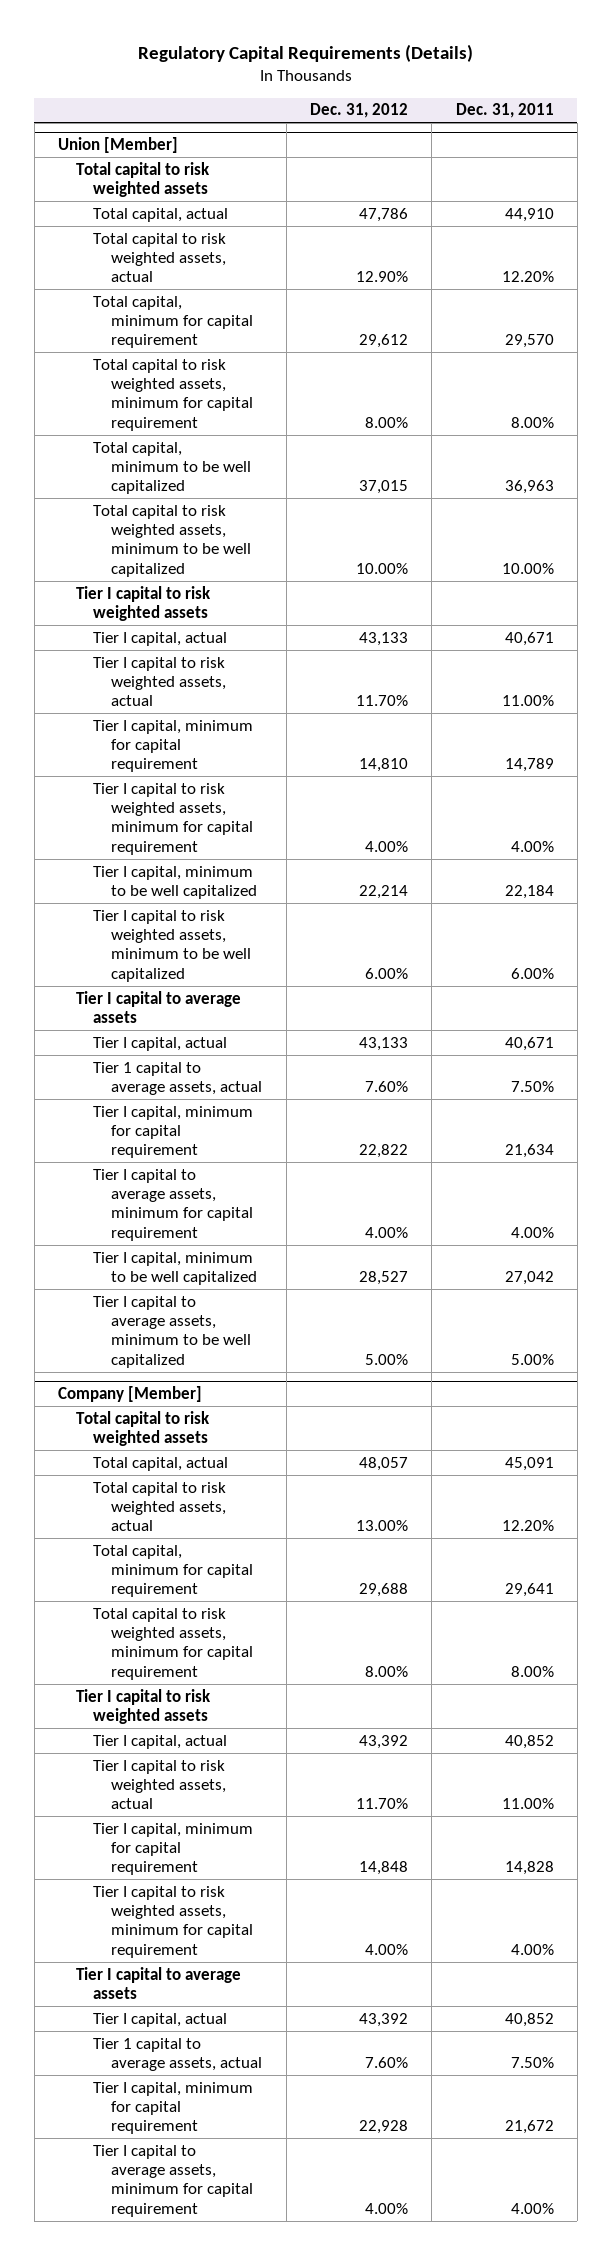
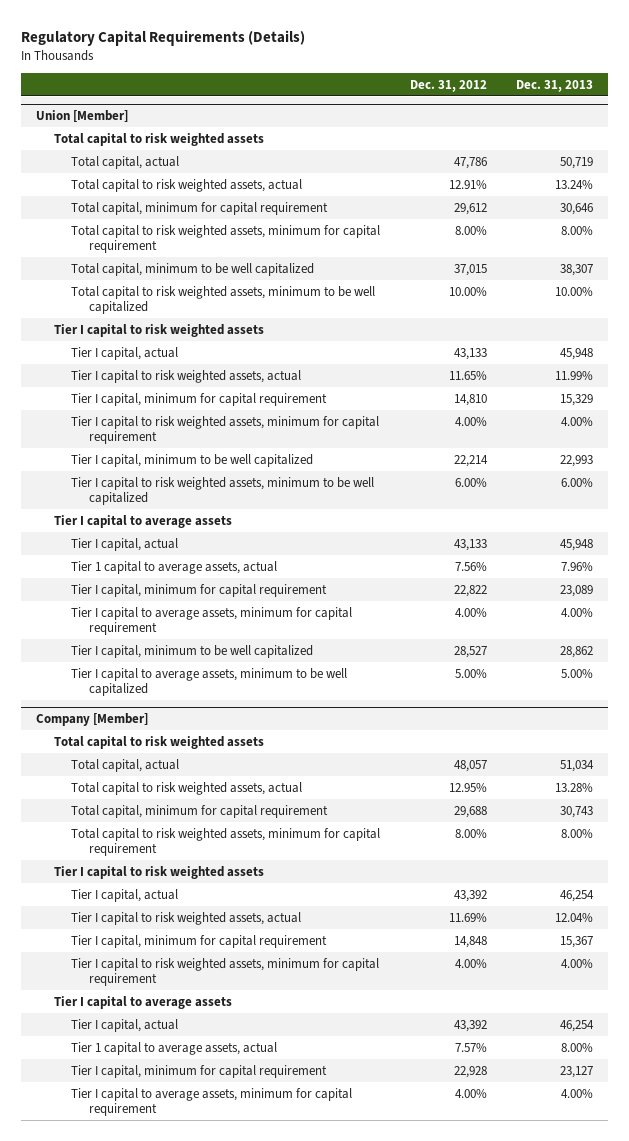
- | Dec. 31, 2012 | Dec. 31, 2011
+ | Dec. 31, 2012 | Dec. 31, 2013
@ Union [Member]
- Total capital to risk weighted assets, actual | 12.90% | 12.20%
+ Total capital to risk weighted assets, actual | 12.91% | 13.24%
- Tier I capital to risk weighted assets, actual | 11.70% | 11.00%
+ Tier I capital to risk weighted assets, actual | 11.65% | 11.99%
- Tier 1 capital to average assets, actual | 7.60% | 7.50%
+ Tier 1 capital to average assets, actual | 7.56% | 7.96%
@ Company [Member]
- Total capital to risk weighted assets, actual | 13.00% | 12.20%
+ Total capital to risk weighted assets, actual | 12.95% | 13.28%
- Tier I capital to risk weighted assets, actual | 11.70% | 11.00%
+ Tier I capital to risk weighted assets, actual | 11.69% | 12.04%
- Tier 1 capital to average assets, actual | 7.60% | 7.50%
+ Tier 1 capital to average assets, actual | 7.57% | 8.00%

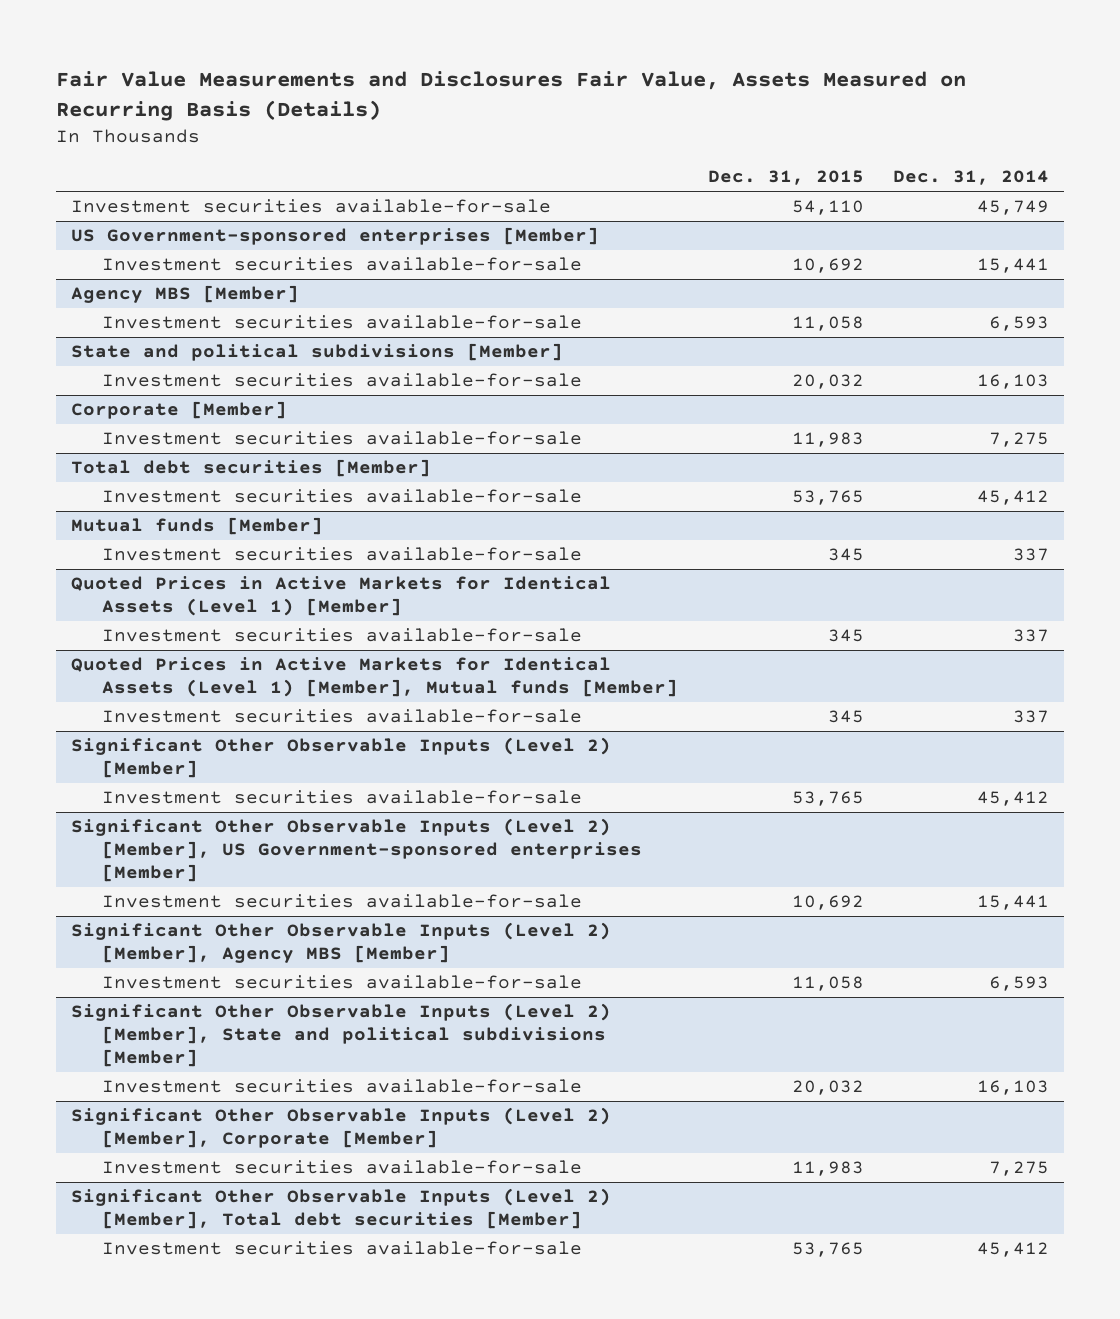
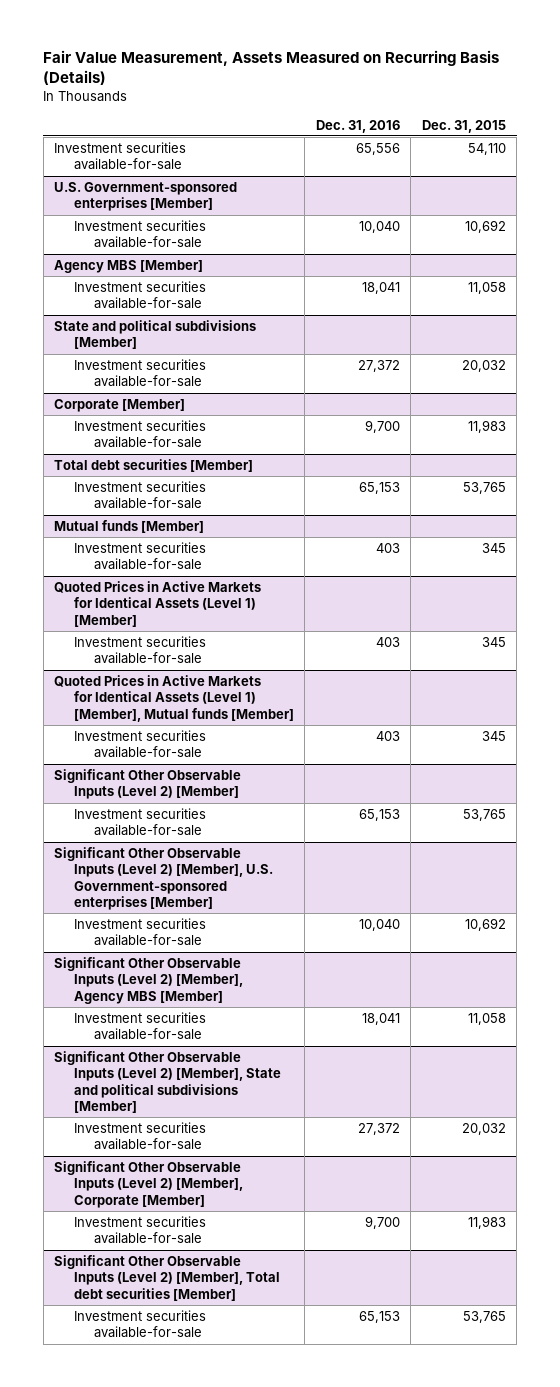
- Fair Value Measurements and Disclosures Fair Value, Assets Measured on Recurring Basis (Details)
+ Fair Value Measurement, Assets Measured on Recurring Basis (Details)
- | Dec. 31, 2015 | Dec. 31, 2014
+ | Dec. 31, 2016 | Dec. 31, 2015
- US Government-sponsored enterprises [Member]
+ U.S. Government-sponsored enterprises [Member]
- Significant Other Observable Inputs (Level 2) [Member], US Government-sponsored enterprises [Member]
+ Significant Other Observable Inputs (Level 2) [Member], U.S. Government-sponsored enterprises [Member]

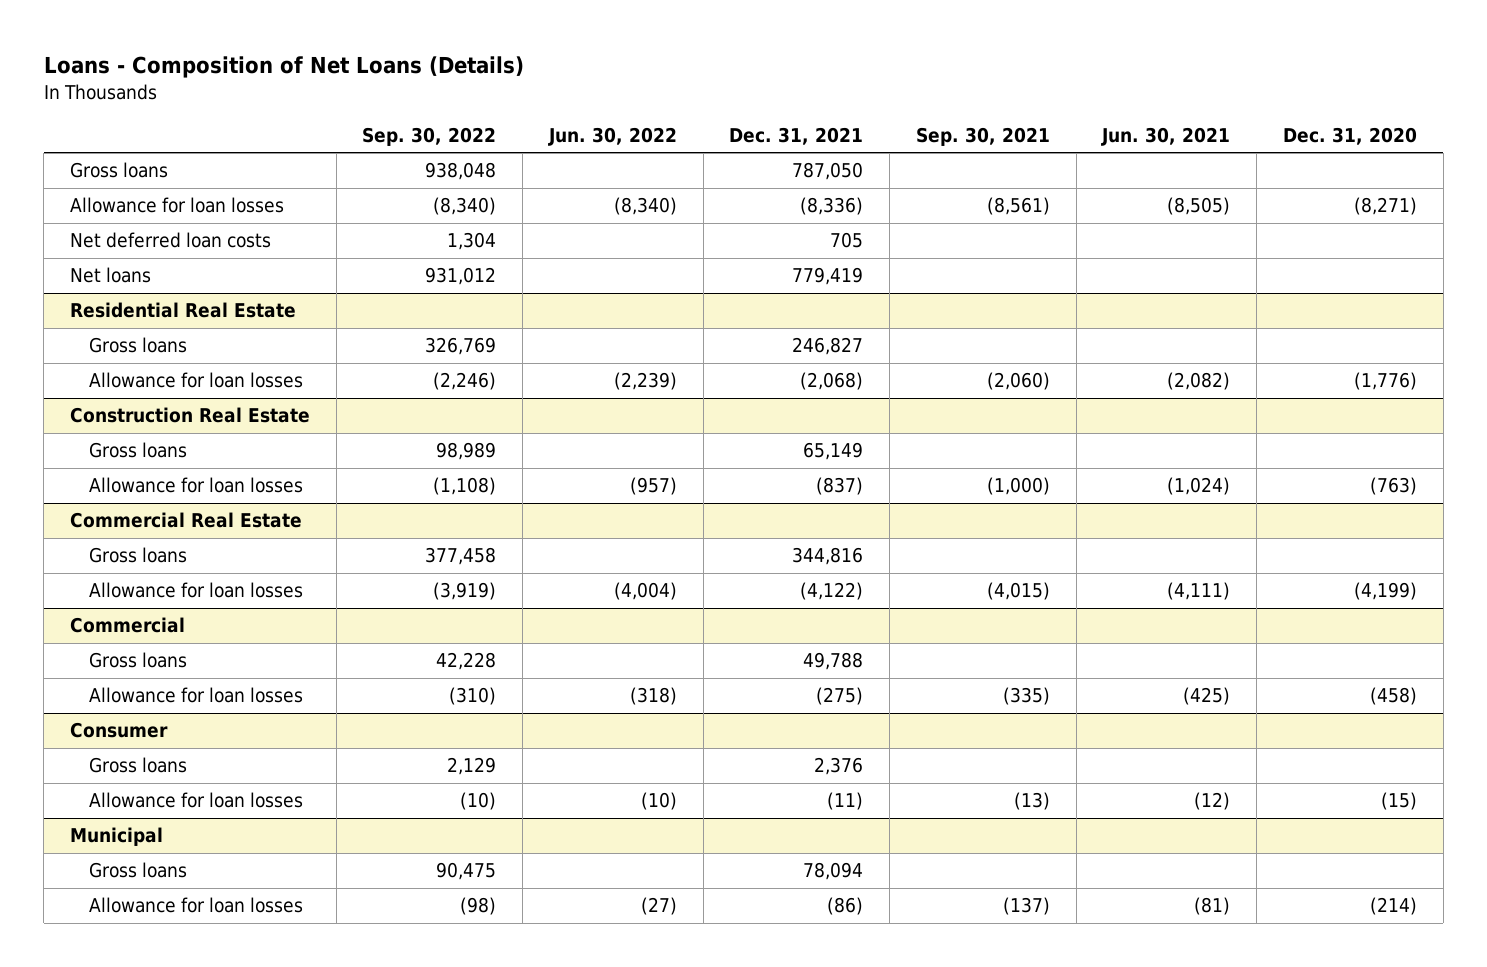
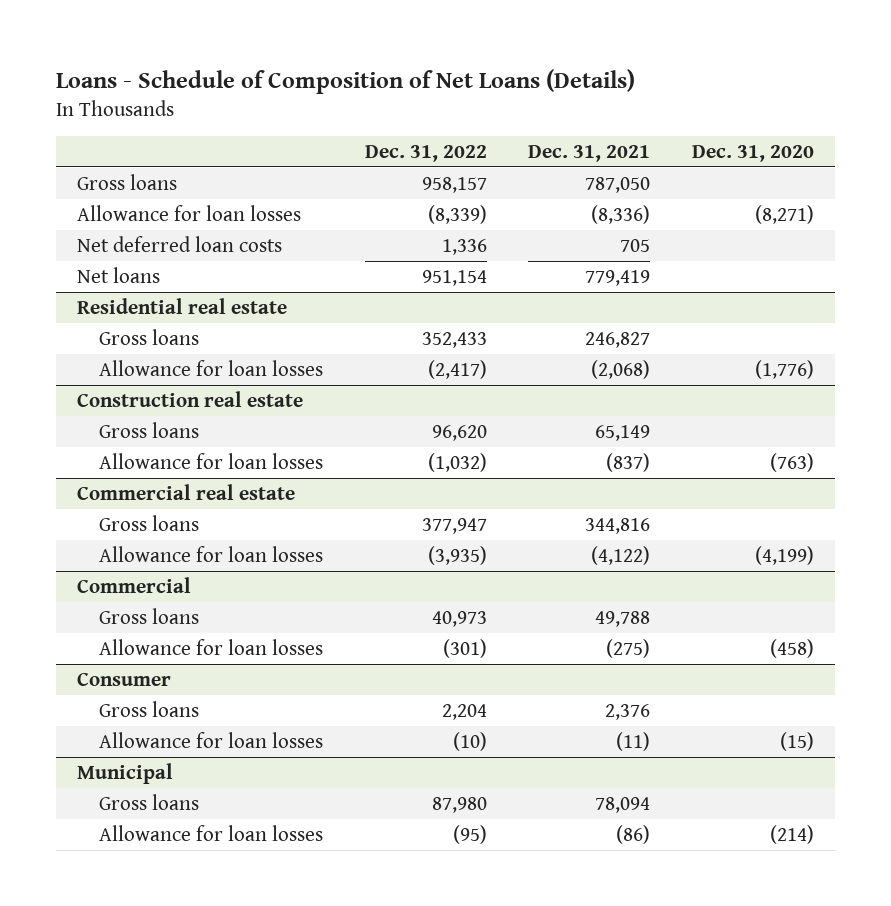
- Loans - Composition of Net Loans (Details)
+ Loans - Schedule of Composition of Net Loans (Details)
- | Sep. 30, 2022 | Jun. 30, 2022 | Dec. 31, 2021 | Sep. 30, 2021 | Jun. 30, 2021 | Dec. 31, 2020
+ | Dec. 31, 2022 | Dec. 31, 2021 | Dec. 31, 2020
- Residential Real Estate
+ Residential real estate
- Construction Real Estate
+ Construction real estate
- Commercial Real Estate
+ Commercial real estate

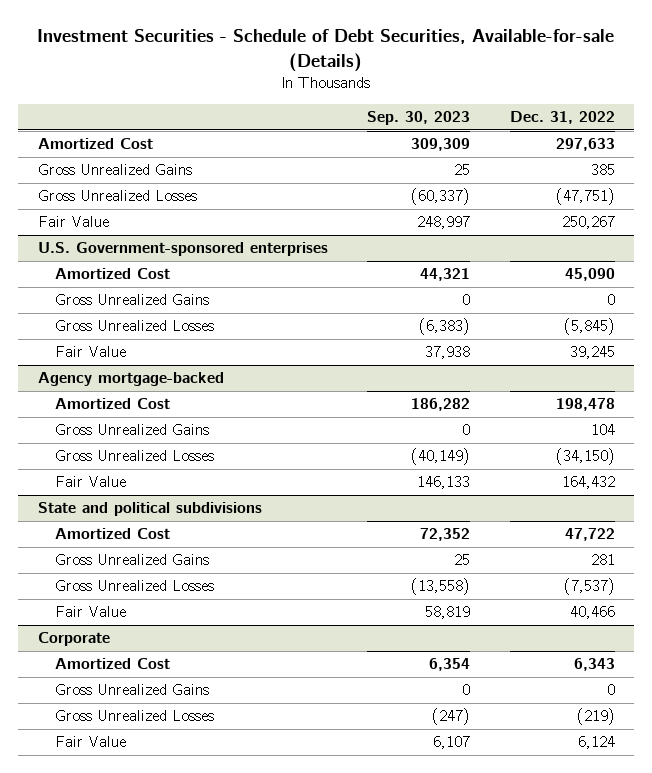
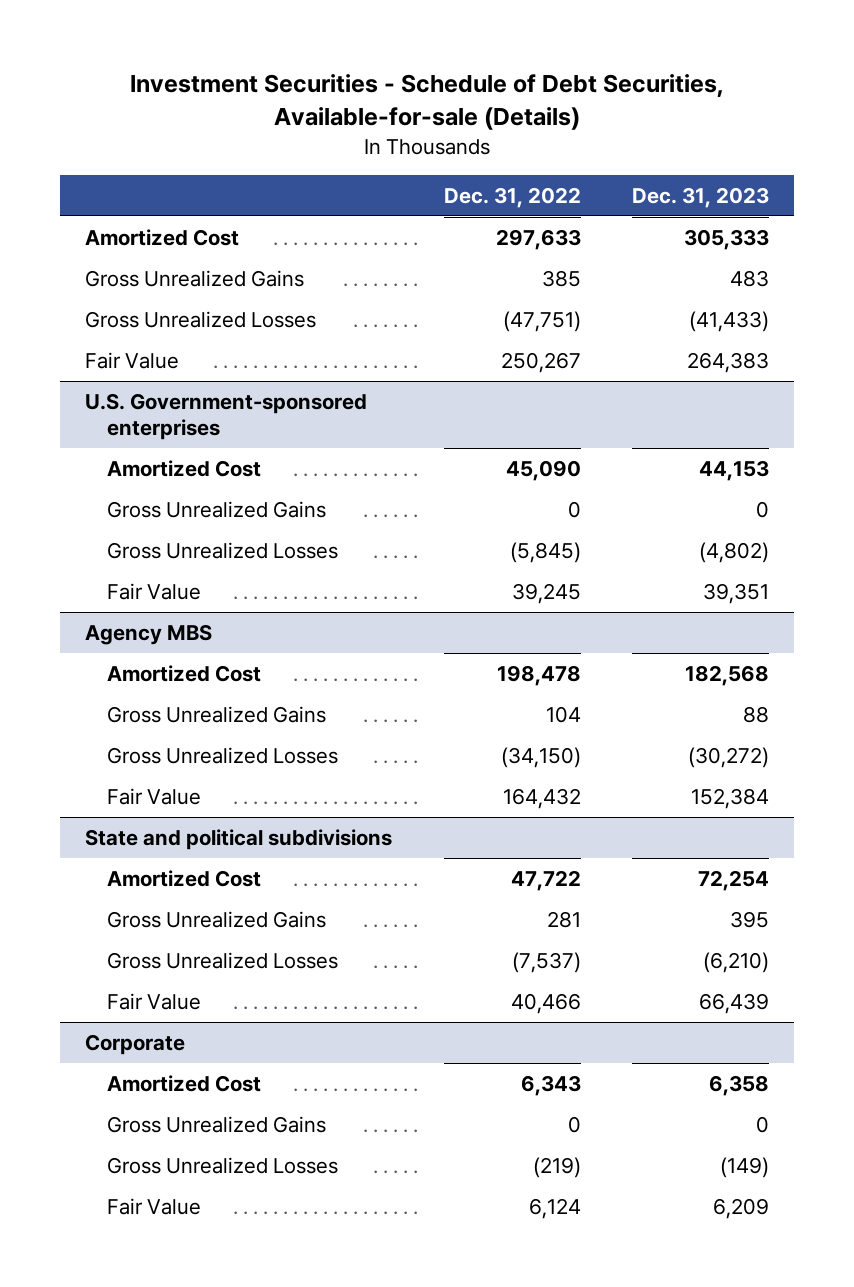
- | Sep. 30, 2023 | Dec. 31, 2022
+ | Dec. 31, 2022 | Dec. 31, 2023
- Agency mortgage-backed
+ Agency MBS

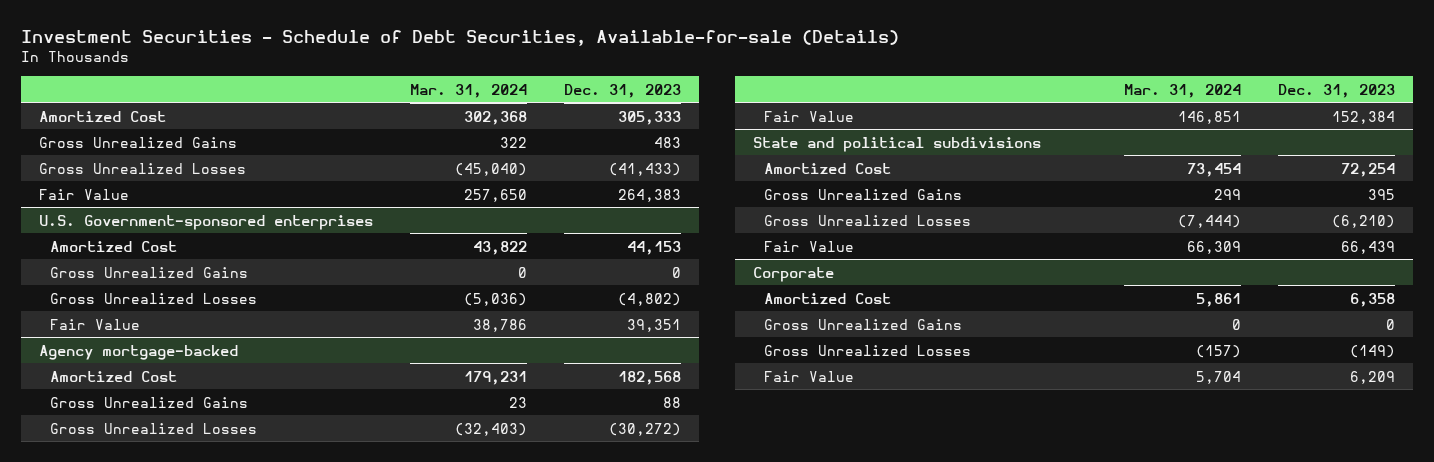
- | Dec. 31, 2022 | Dec. 31, 2023
+ | Mar. 31, 2024 | Dec. 31, 2023
- Agency MBS
+ Agency mortgage-backed

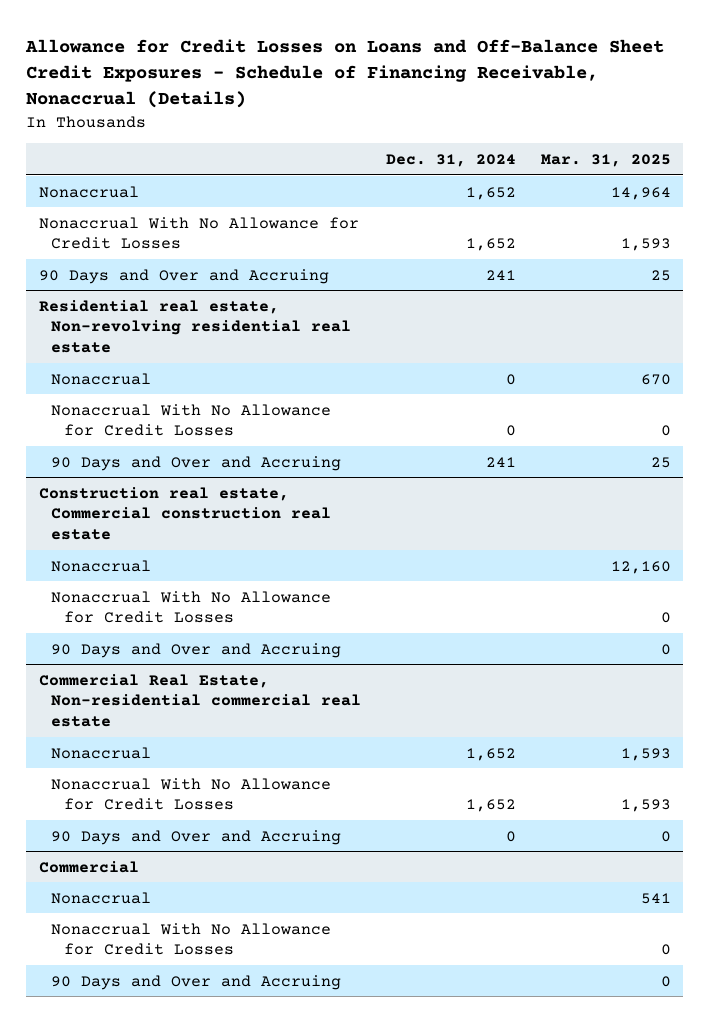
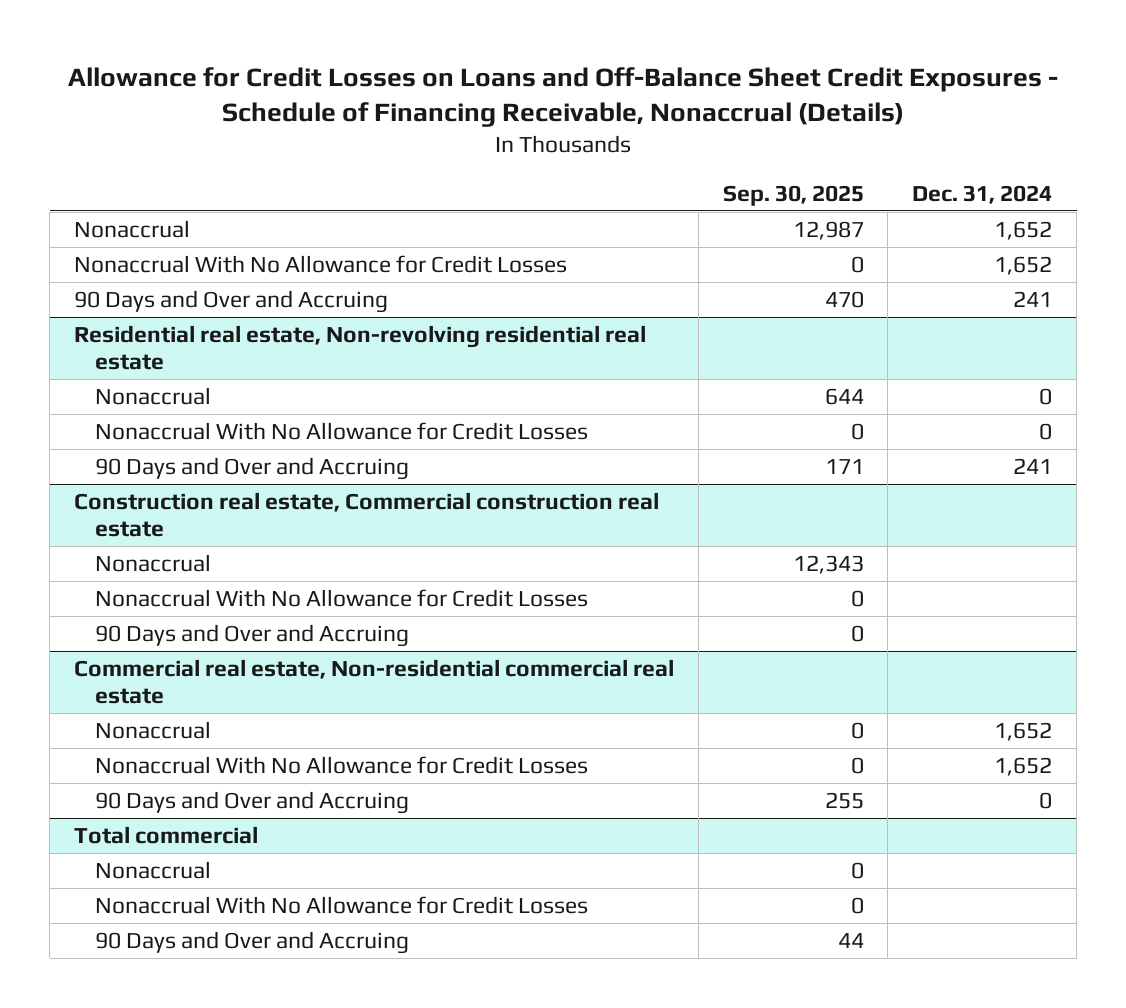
- | Dec. 31, 2024 | Mar. 31, 2025
+ | Sep. 30, 2025 | Dec. 31, 2024
- Commercial Real Estate, Non-residential commercial real estate
+ Commercial real estate, Non-residential commercial real estate
- Commercial
+ Total commercial

